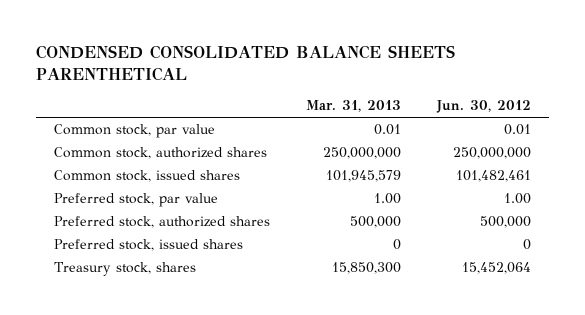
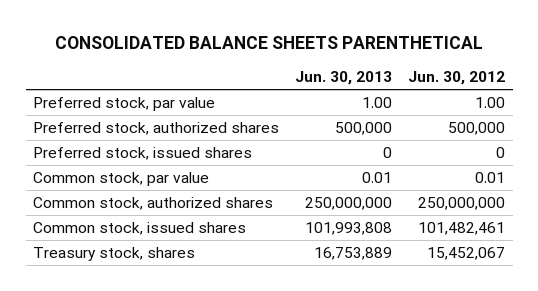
- CONDENSED CONSOLIDATED BALANCE SHEETS PARENTHETICAL
+ CONSOLIDATED BALANCE SHEETS PARENTHETICAL
- | Mar. 31, 2013 | Jun. 30, 2012
+ | Jun. 30, 2013 | Jun. 30, 2012
- Treasury stock, shares | 15,850,300 | 15,452,064
moved down: Common stock, par value | 0.01 | 0.01
moved down: Common stock, authorized shares | 250,000,000 | 250,000,000
moved down: Common stock, issued shares | 101,993,808 | 101,482,461
+ Treasury stock, shares | 16,753,889 | 15,452,067

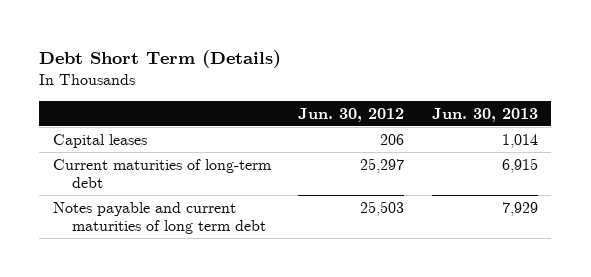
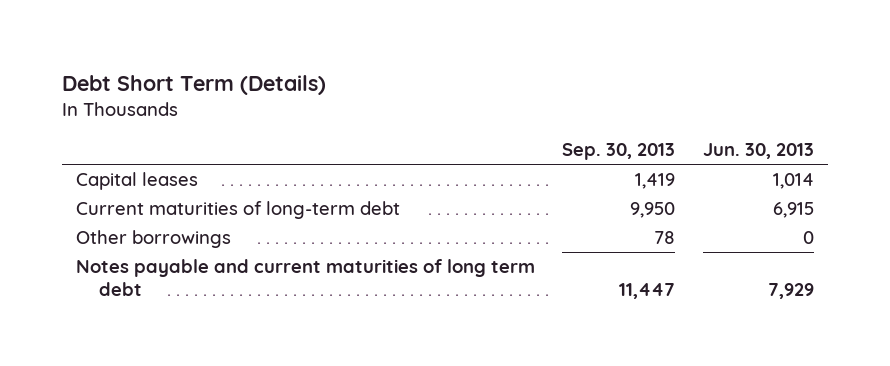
- | Jun. 30, 2012 | Jun. 30, 2013
+ | Sep. 30, 2013 | Jun. 30, 2013
+ Other borrowings | 78 | 0

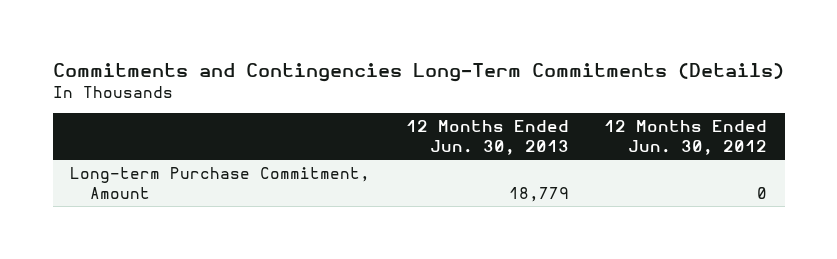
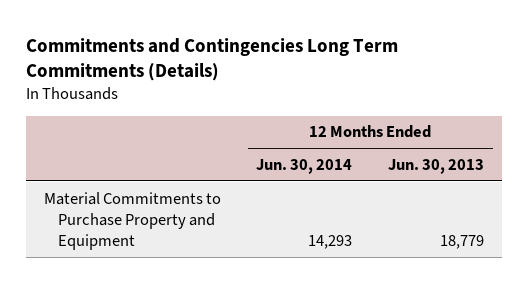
- Commitments and Contingencies Long-Term Commitments (Details)
+ Commitments and Contingencies Long Term Commitments (Details)
- | 12 Months Ended Jun. 30, 2013 | 12 Months Ended Jun. 30, 2012
+ | 12 Months Ended Jun. 30, 2014 | 12 Months Ended Jun. 30, 2013
- Long-term Purchase Commitment, Amount | 18,779 | 0
+ Material Commitments to Purchase Property and Equipment | 14,293 | 18,779

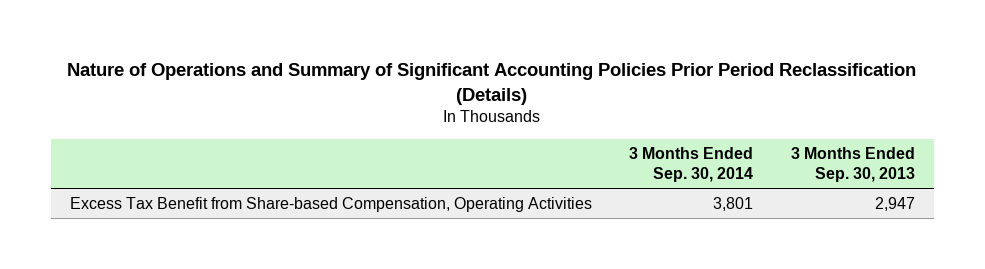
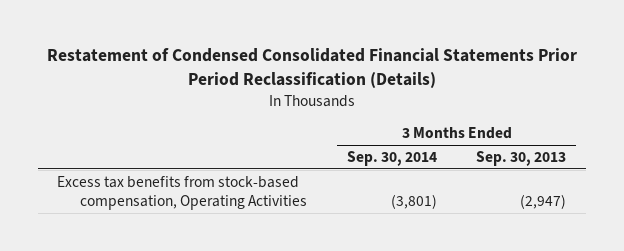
- Nature of Operations and Summary of Significant Accounting Policies Prior Period Reclassification (Details)
+ Restatement of Condensed Consolidated Financial Statements Prior Period Reclassification (Details)
- Excess Tax Benefit from Share-based Compensation, Operating Activities | 3,801 | 2,947
+ Excess tax benefits from stock-based compensation, Operating Activities | (3,801) | (2,947)

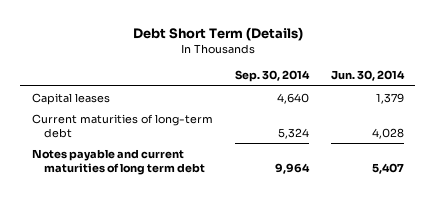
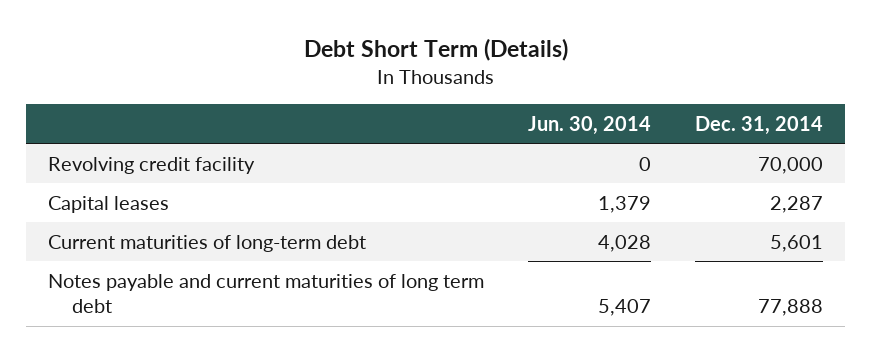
- | Sep. 30, 2014 | Jun. 30, 2014
+ | Jun. 30, 2014 | Dec. 31, 2014
+ Revolving credit facility | 0 | 70,000

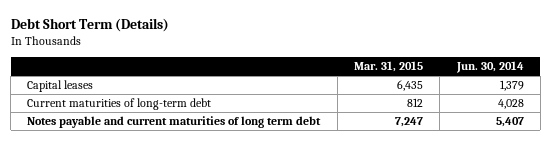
- | Jun. 30, 2014 | Dec. 31, 2014
+ | Mar. 31, 2015 | Jun. 30, 2014
- Revolving credit facility | 0 | 70,000

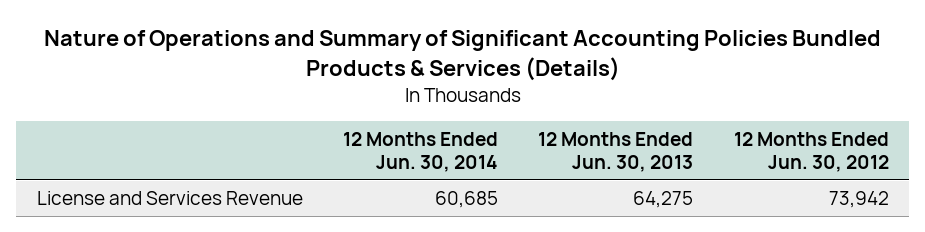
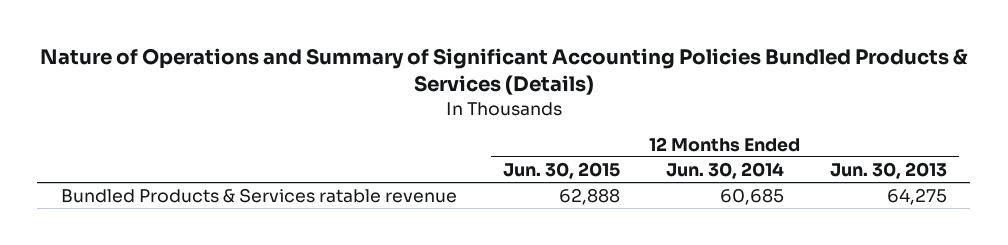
- | 12 Months Ended Jun. 30, 2014 | 12 Months Ended Jun. 30, 2013 | 12 Months Ended Jun. 30, 2012
+ | 12 Months Ended Jun. 30, 2015 | 12 Months Ended Jun. 30, 2014 | 12 Months Ended Jun. 30, 2013
- License and Services Revenue | 60,685 | 64,275 | 73,942
+ Bundled Products & Services ratable revenue | 62,888 | 60,685 | 64,275

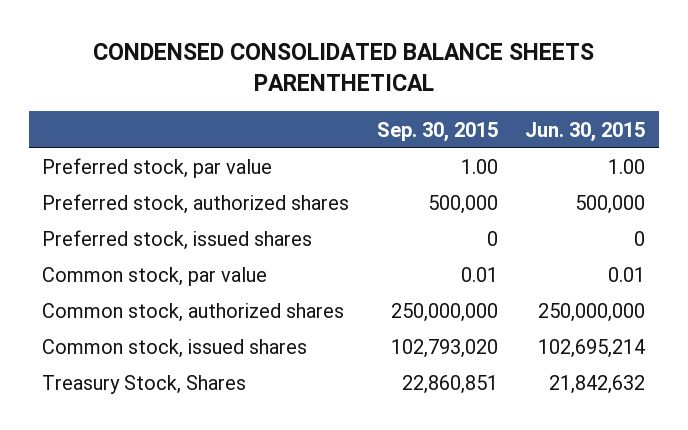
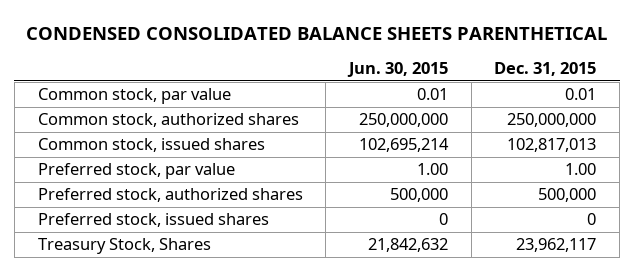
- | Sep. 30, 2015 | Jun. 30, 2015
+ | Jun. 30, 2015 | Dec. 31, 2015
moved down: Preferred stock, par value | 1.00 | 1.00
moved down: Preferred stock, authorized shares | 500,000 | 500,000
moved down: Preferred stock, issued shares | 0 | 0

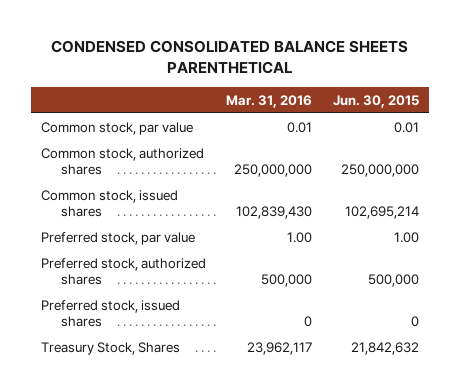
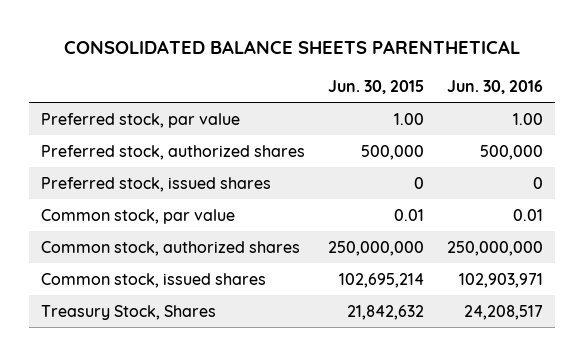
- CONDENSED CONSOLIDATED BALANCE SHEETS PARENTHETICAL
+ CONSOLIDATED BALANCE SHEETS PARENTHETICAL
- | Mar. 31, 2016 | Jun. 30, 2015
+ | Jun. 30, 2015 | Jun. 30, 2016
moved down: Common stock, par value | 0.01 | 0.01
moved down: Common stock, authorized shares | 250,000,000 | 250,000,000
moved down: Common stock, issued shares | 102,695,214 | 102,903,971

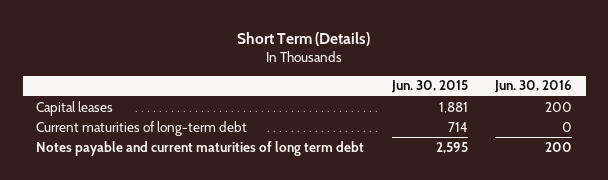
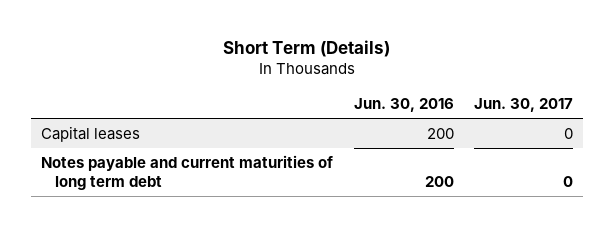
- | Jun. 30, 2015 | Jun. 30, 2016
+ | Jun. 30, 2016 | Jun. 30, 2017
- Current maturities of long-term debt | 714 | 0

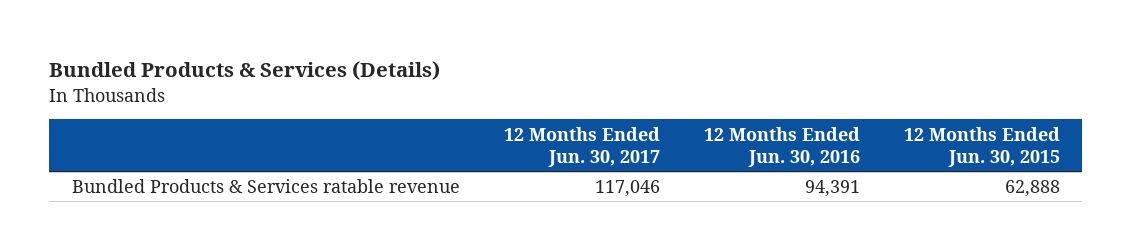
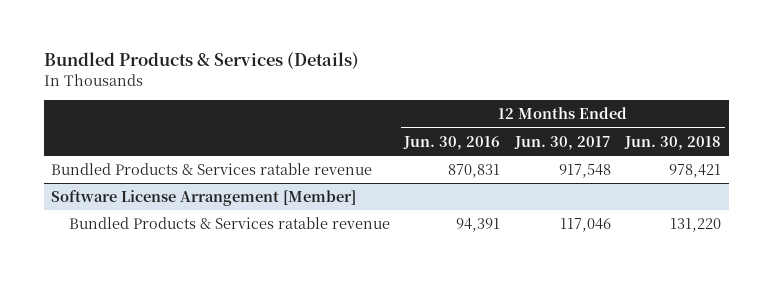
- | 12 Months Ended Jun. 30, 2017 | 12 Months Ended Jun. 30, 2016 | 12 Months Ended Jun. 30, 2015
+ | 12 Months Ended Jun. 30, 2016 | 12 Months Ended Jun. 30, 2017 | 12 Months Ended Jun. 30, 2018
+ Bundled Products & Services ratable revenue | 870,831 | 917,548 | 978,421
+ Software License Arrangement [Member]

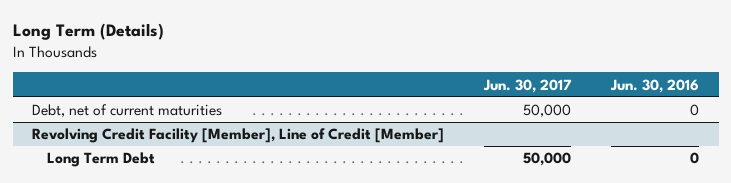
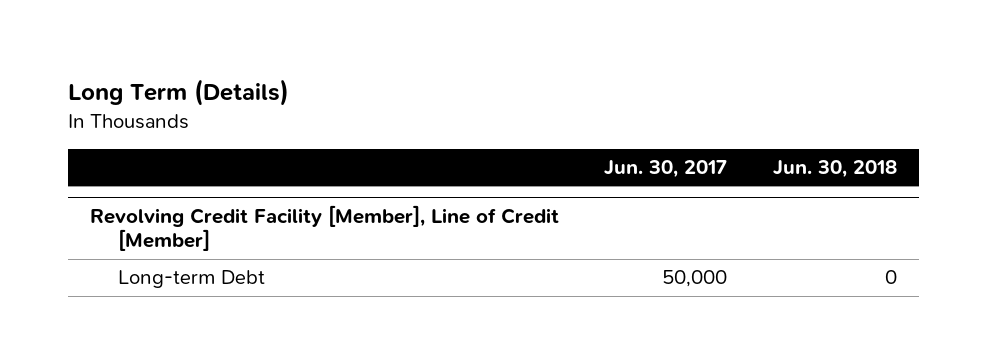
- | Jun. 30, 2017 | Jun. 30, 2016
+ | Jun. 30, 2017 | Jun. 30, 2018
- Debt, net of current maturities | 50,000 | 0
@ Revolving Credit Facility [Member], Line of Credit [Member]
- Long Term Debt | 50,000 | 0
+ Long-term Debt | 50,000 | 0

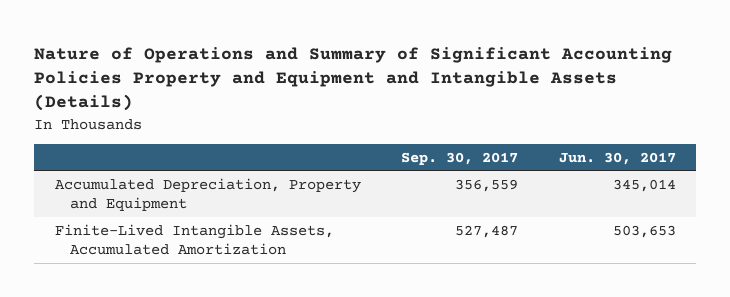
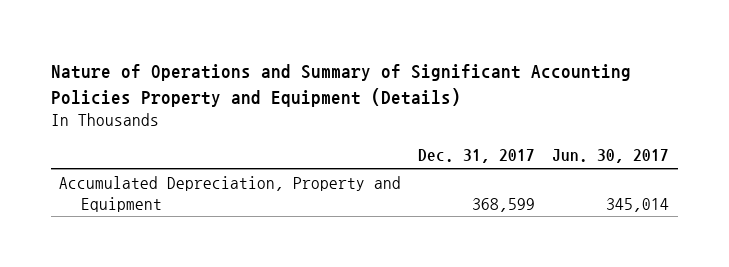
- Nature of Operations and Summary of Significant Accounting Policies Property and Equipment and Intangible Assets (Details)
+ Nature of Operations and Summary of Significant Accounting Policies Property and Equipment (Details)
- | Sep. 30, 2017 | Jun. 30, 2017
+ | Dec. 31, 2017 | Jun. 30, 2017
- Finite-Lived Intangible Assets, Accumulated Amortization | 527,487 | 503,653

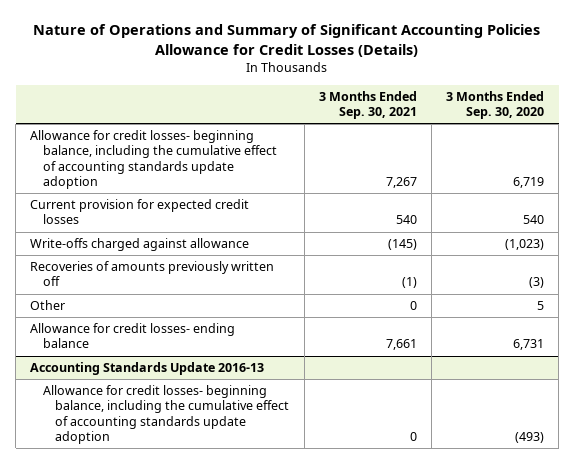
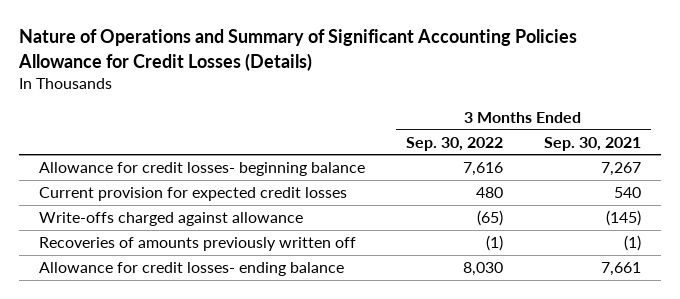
- | 3 Months Ended Sep. 30, 2021 | 3 Months Ended Sep. 30, 2020
+ | 3 Months Ended Sep. 30, 2022 | 3 Months Ended Sep. 30, 2021
- Allowance for credit losses- beginning balance, including the cumulative effect of accounting standards update adoption | 7,267 | 6,719
+ Allowance for credit losses- beginning balance | 7,616 | 7,267
- Other | 0 | 5
- Accounting Standards Update 2016-13
- Allowance for credit losses- beginning balance, including the cumulative effect of accounting standards update adoption | 0 | (493)

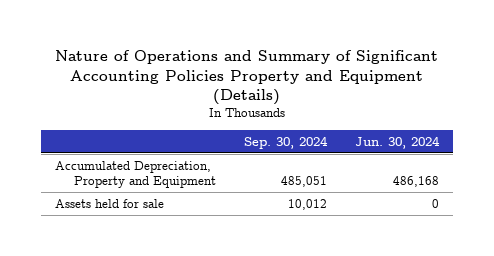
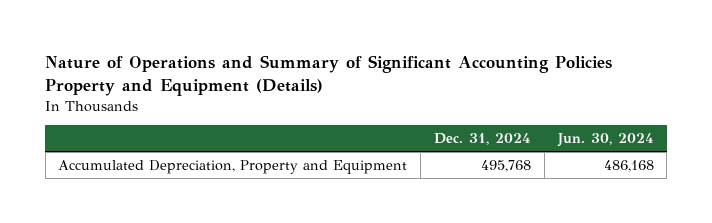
- | Sep. 30, 2024 | Jun. 30, 2024
+ | Dec. 31, 2024 | Jun. 30, 2024
- Assets held for sale | 10,012 | 0

